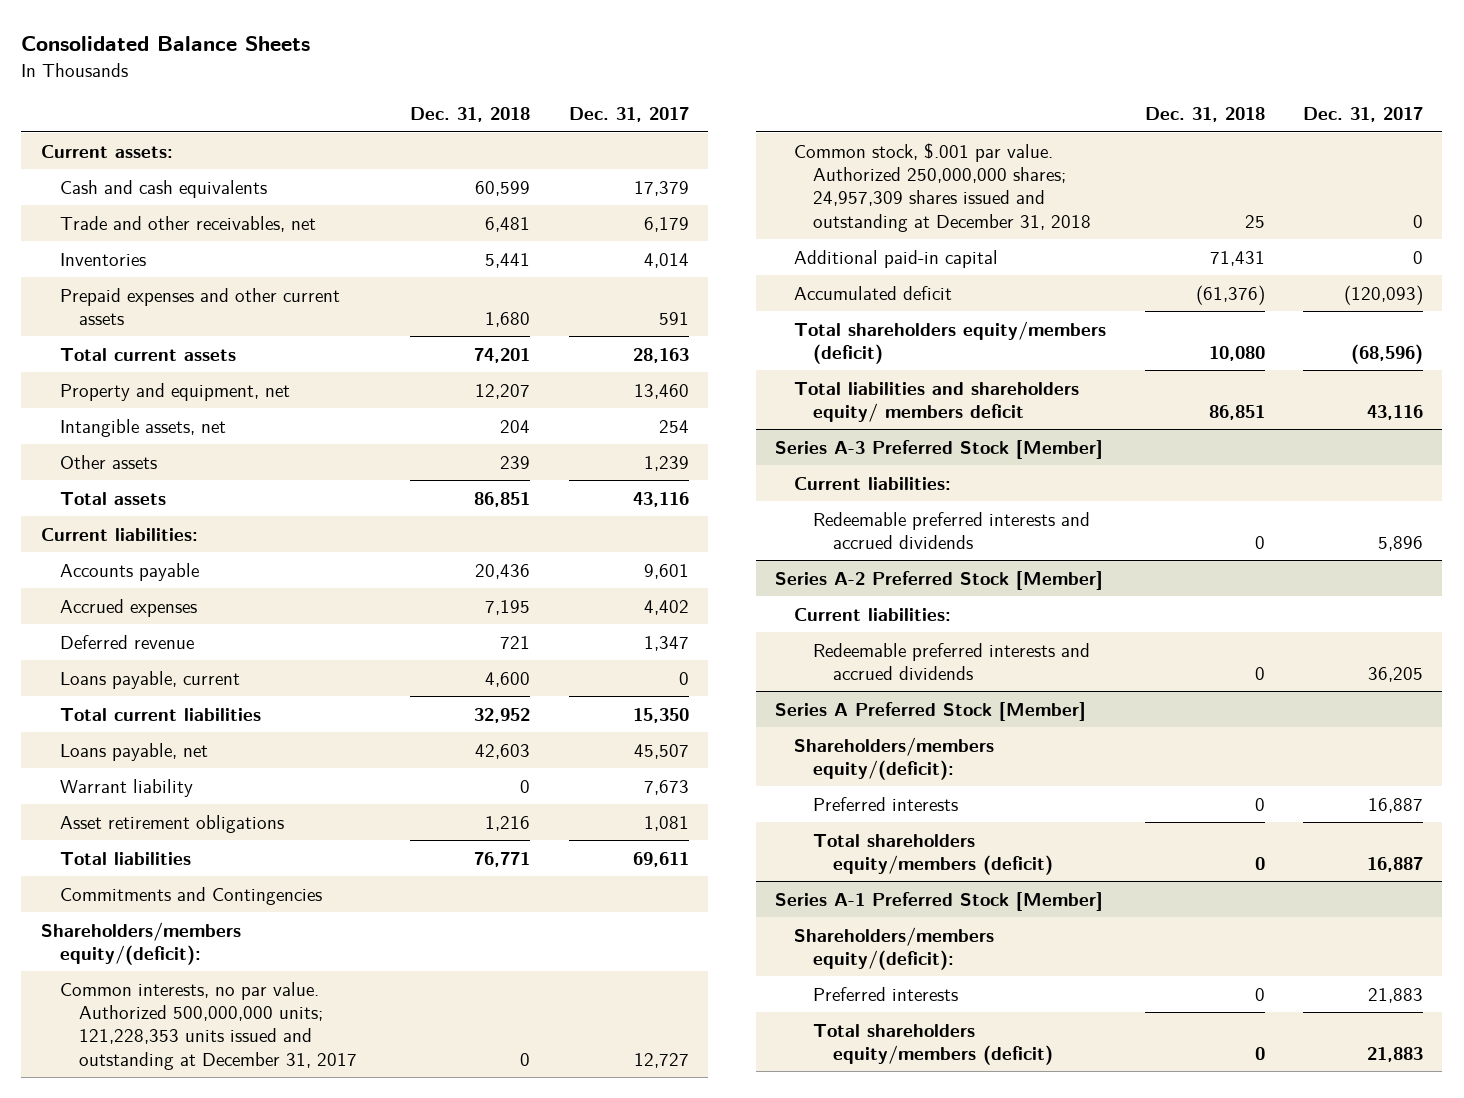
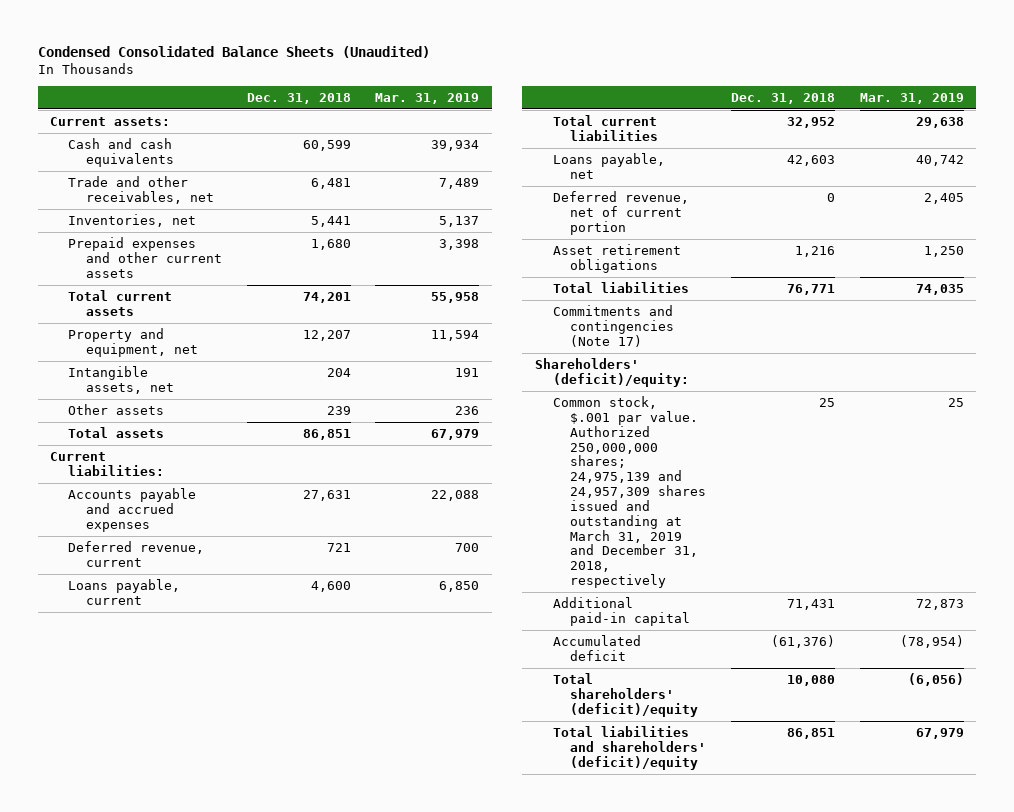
- Consolidated Balance Sheets
+ Condensed Consolidated Balance Sheets (Unaudited)
- | Dec. 31, 2018 | Dec. 31, 2017
+ | Dec. 31, 2018 | Mar. 31, 2019
- Inventories | 5,441 | 4,014
+ Inventories, net | 5,441 | 5,137
- Accounts payable | 20,436 | 9,601
- Accrued expenses | 7,195 | 4,402
- Deferred revenue | 721 | 1,347
+ Accounts payable and accrued expenses | 27,631 | 22,088
+ Deferred revenue, current | 721 | 700
- Warrant liability | 0 | 7,673
+ Deferred revenue, net of current portion | 0 | 2,405
- Commitments and Contingencies
- Shareholders/members equity/(deficit):
- Common interests, no par value. Authorized 500,000,000 units; 121,228,353 units issued and outstanding at December 31, 2017 | 0 | 12,727
- Common stock, $.001 par value. Authorized 250,000,000 shares; 24,957,309 shares issued and outstanding at December 31, 2018 | 25 | 0
+ Commitments and contingencies (Note 17)
+ Shareholders' (deficit)/equity:
+ Common stock, $.001 par value. Authorized 250,000,000 shares; 24,975,139 and 24,957,309 shares issued and outstanding at March 31, 2019 and December 31, 2018, respectively | 25 | 25
- Total shareholders equity/members (deficit) | 10,080 | (68,596)
- Total liabilities and shareholders equity/ members deficit | 86,851 | 43,116
- Series A-3 Preferred Stock [Member]
- Current liabilities:
- Redeemable preferred interests and accrued dividends | 0 | 5,896
- Series A-2 Preferred Stock [Member]
- Current liabilities:
- Redeemable preferred interests and accrued dividends | 0 | 36,205
- Series A Preferred Stock [Member]
- Shareholders/members equity/(deficit):
- Preferred interests | 0 | 16,887
- Total shareholders equity/members (deficit) | 0 | 16,887
- Series A-1 Preferred Stock [Member]
- Shareholders/members equity/(deficit):
- Preferred interests | 0 | 21,883
- Total shareholders equity/members (deficit) | 0 | 21,883
+ Total shareholders' (deficit)/equity | 10,080 | (6,056)
+ Total liabilities and shareholders' (deficit)/equity | 86,851 | 67,979

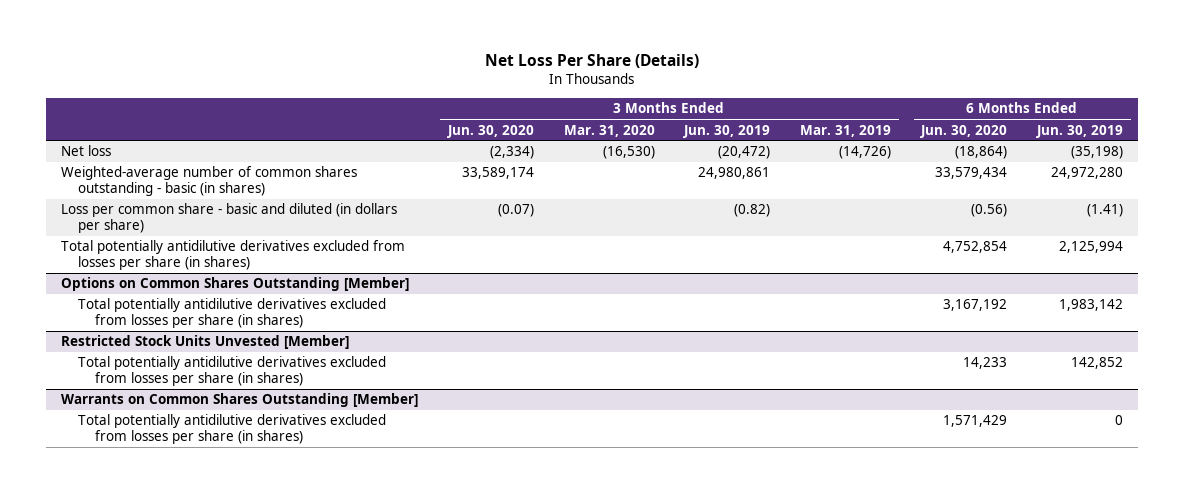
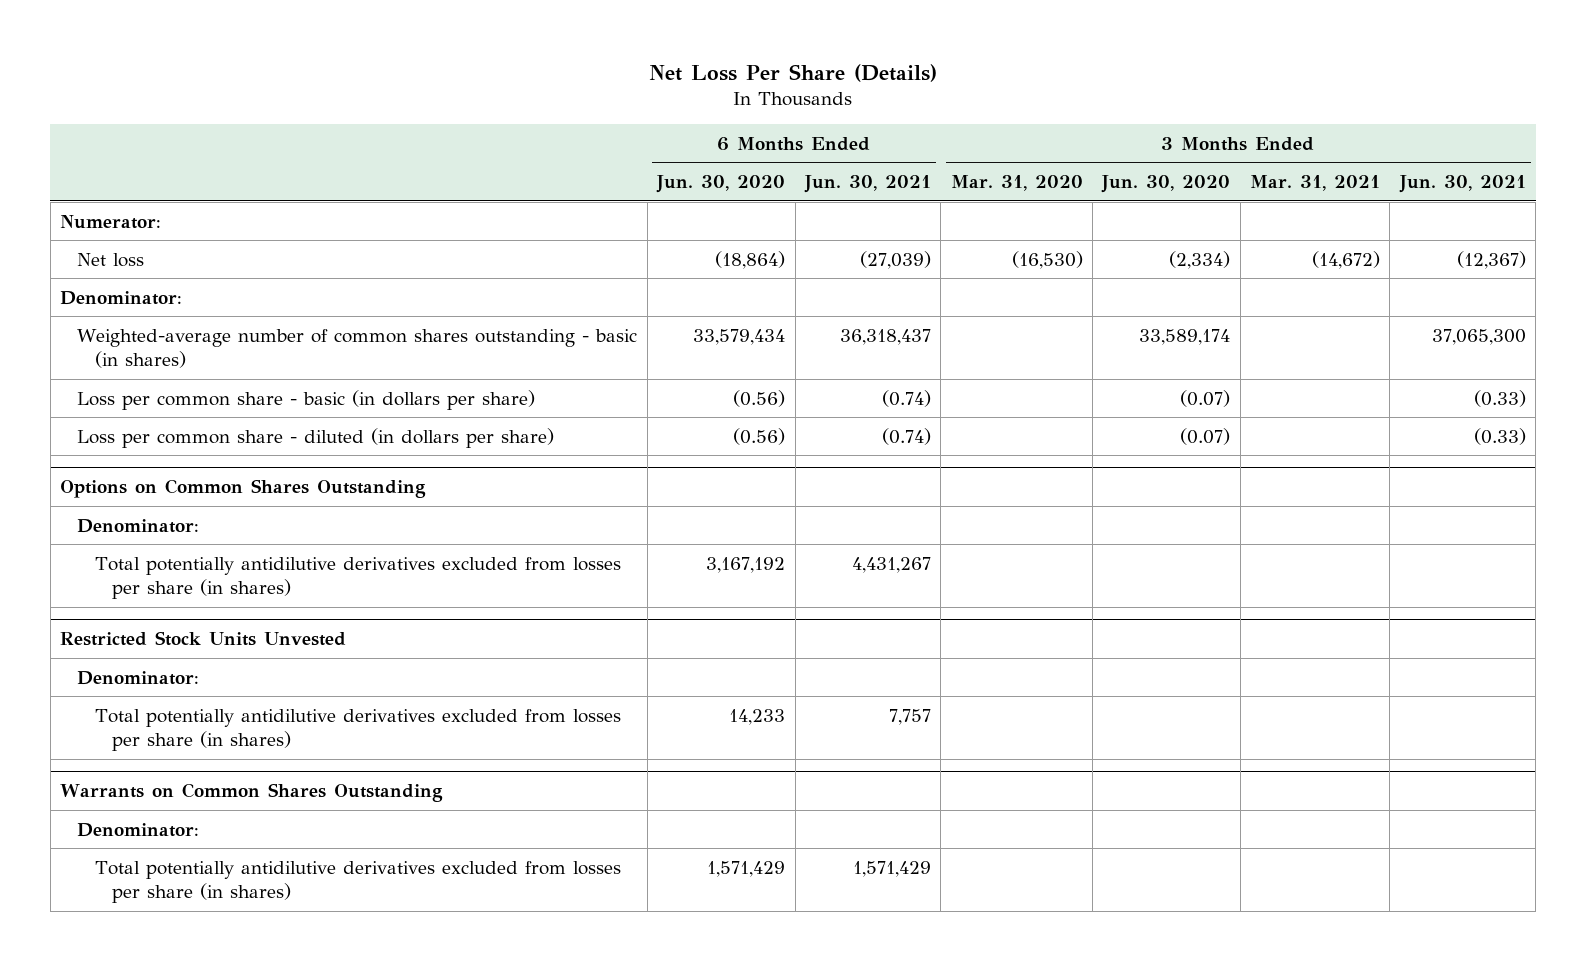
- | 3 Months Ended Jun. 30, 2020 | 3 Months Ended Mar. 31, 2020 | 3 Months Ended Jun. 30, 2019 | 3 Months Ended Mar. 31, 2019 | 6 Months Ended Jun. 30, 2020 | 6 Months Ended Jun. 30, 2019
+ | 6 Months Ended Jun. 30, 2020 | 6 Months Ended Jun. 30, 2021 | 3 Months Ended Mar. 31, 2020 | 3 Months Ended Jun. 30, 2020 | 3 Months Ended Mar. 31, 2021 | 3 Months Ended Jun. 30, 2021
+ Numerator:
+ Denominator:
- Loss per common share - basic and diluted (in dollars per share) | (0.07) | | (0.82) | | (0.56) | (1.41)
- Total potentially antidilutive derivatives excluded from losses per share (in shares) | | | | | 4,752,854 | 2,125,994
- Options on Common Shares Outstanding [Member]
+ Loss per common share - basic (in dollars per share) | (0.56) | (0.74) | | (0.07) | | (0.33)
+ Loss per common share - diluted (in dollars per share) | (0.56) | (0.74) | | (0.07) | | (0.33)
+ Options on Common Shares Outstanding
+ Denominator:
- Restricted Stock Units Unvested [Member]
+ Restricted Stock Units Unvested
+ Denominator:
- Warrants on Common Shares Outstanding [Member]
+ Warrants on Common Shares Outstanding
+ Denominator:

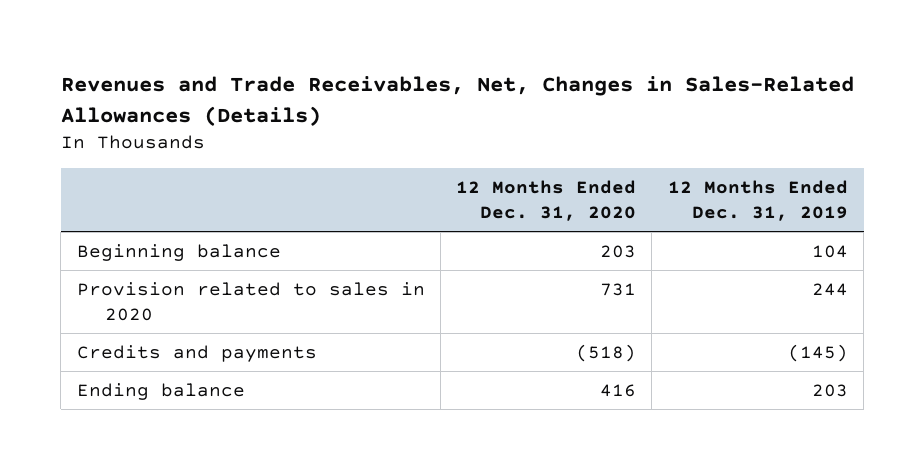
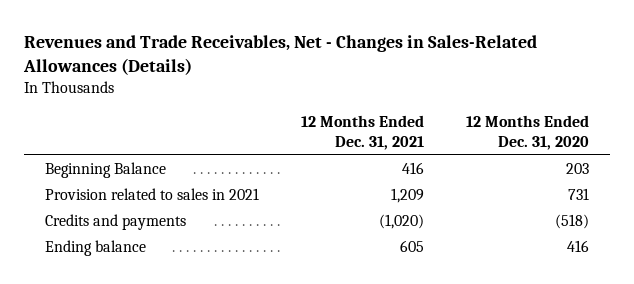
- Revenues and Trade Receivables, Net, Changes in Sales-Related Allowances (Details)
+ Revenues and Trade Receivables, Net - Changes in Sales-Related Allowances (Details)
- | 12 Months Ended Dec. 31, 2020 | 12 Months Ended Dec. 31, 2019
+ | 12 Months Ended Dec. 31, 2021 | 12 Months Ended Dec. 31, 2020
- Beginning balance | 203 | 104
- Provision related to sales in 2020 | 731 | 244
+ Beginning Balance | 416 | 203
+ Provision related to sales in 2021 | 1,209 | 731

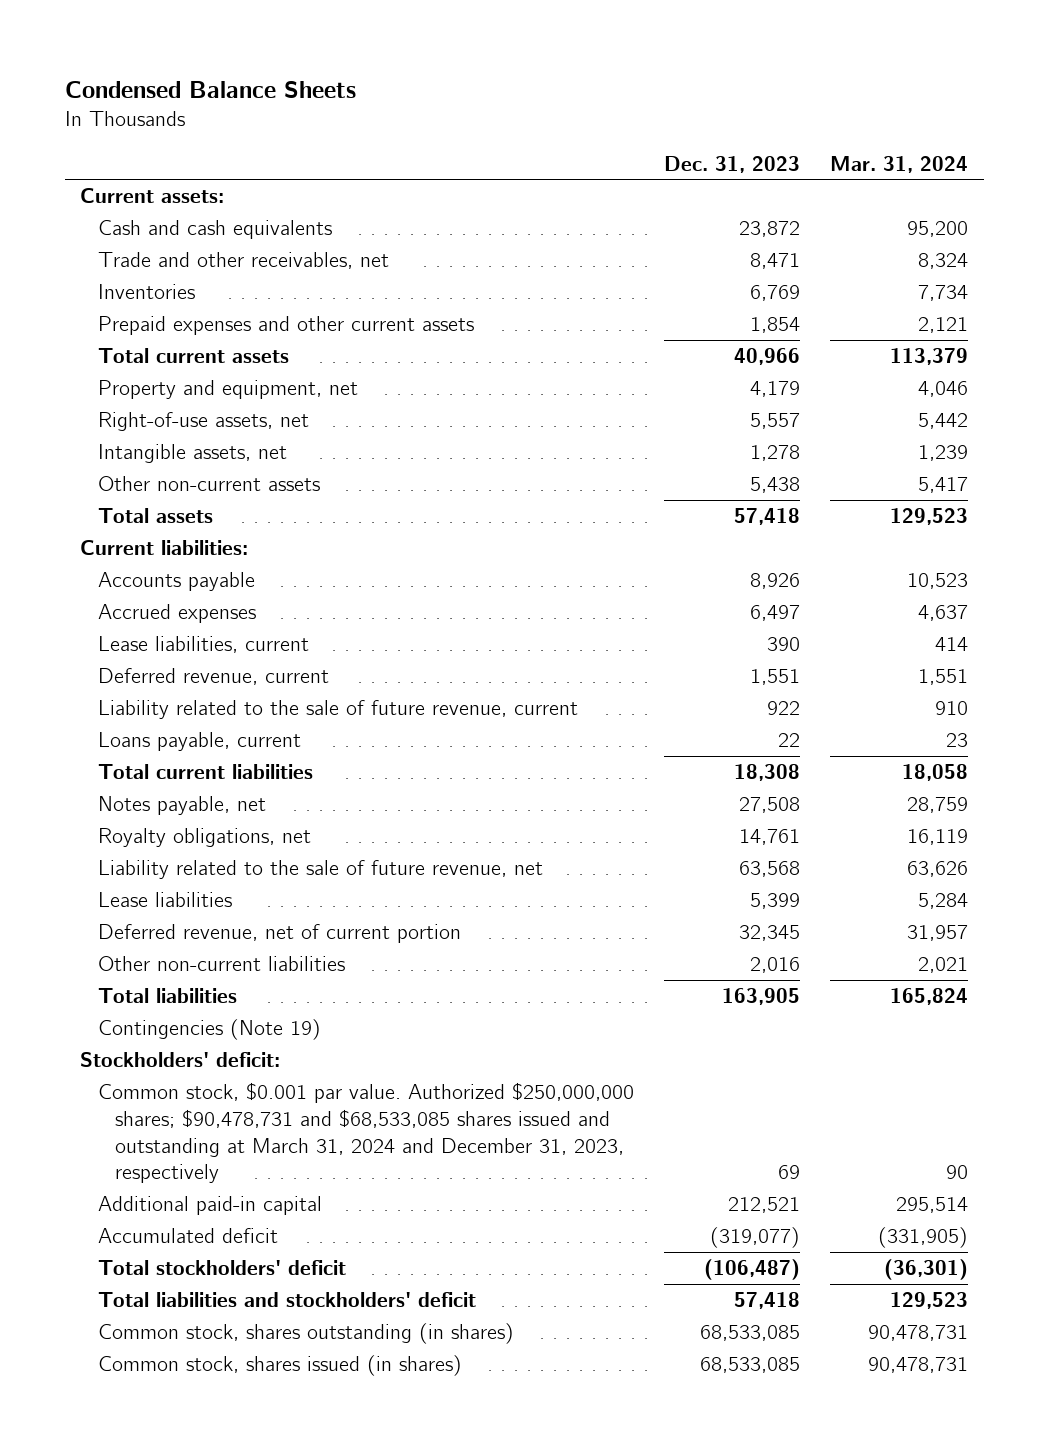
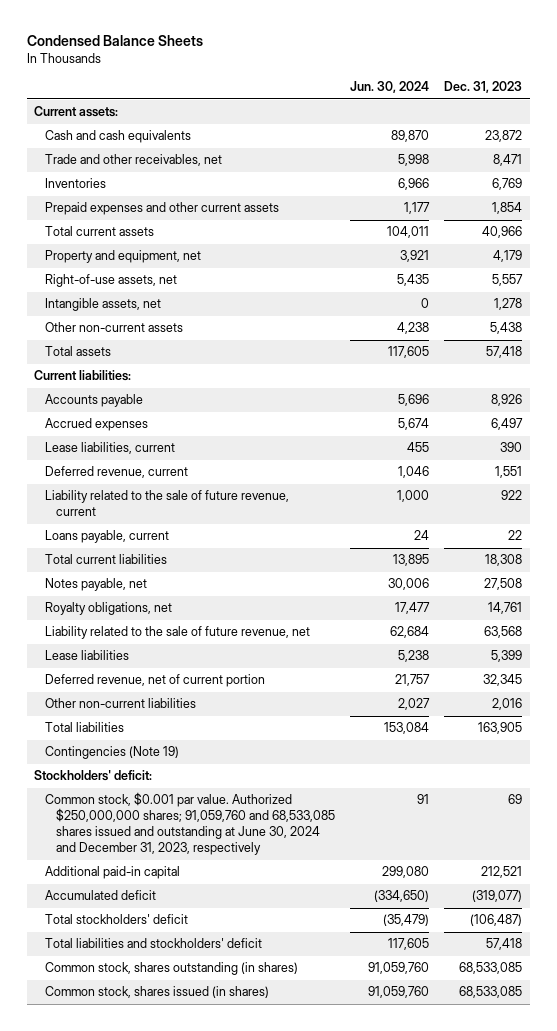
- | Dec. 31, 2023 | Mar. 31, 2024
+ | Jun. 30, 2024 | Dec. 31, 2023
- Common stock, $0.001 par value. Authorized $250,000,000 shares; $90,478,731 and $68,533,085 shares issued and outstanding at March 31, 2024 and December 31, 2023, respectively | 69 | 90
+ Common stock, $0.001 par value. Authorized $250,000,000 shares; 91,059,760 and 68,533,085 shares issued and outstanding at June 30, 2024 and December 31, 2023, respectively | 91 | 69

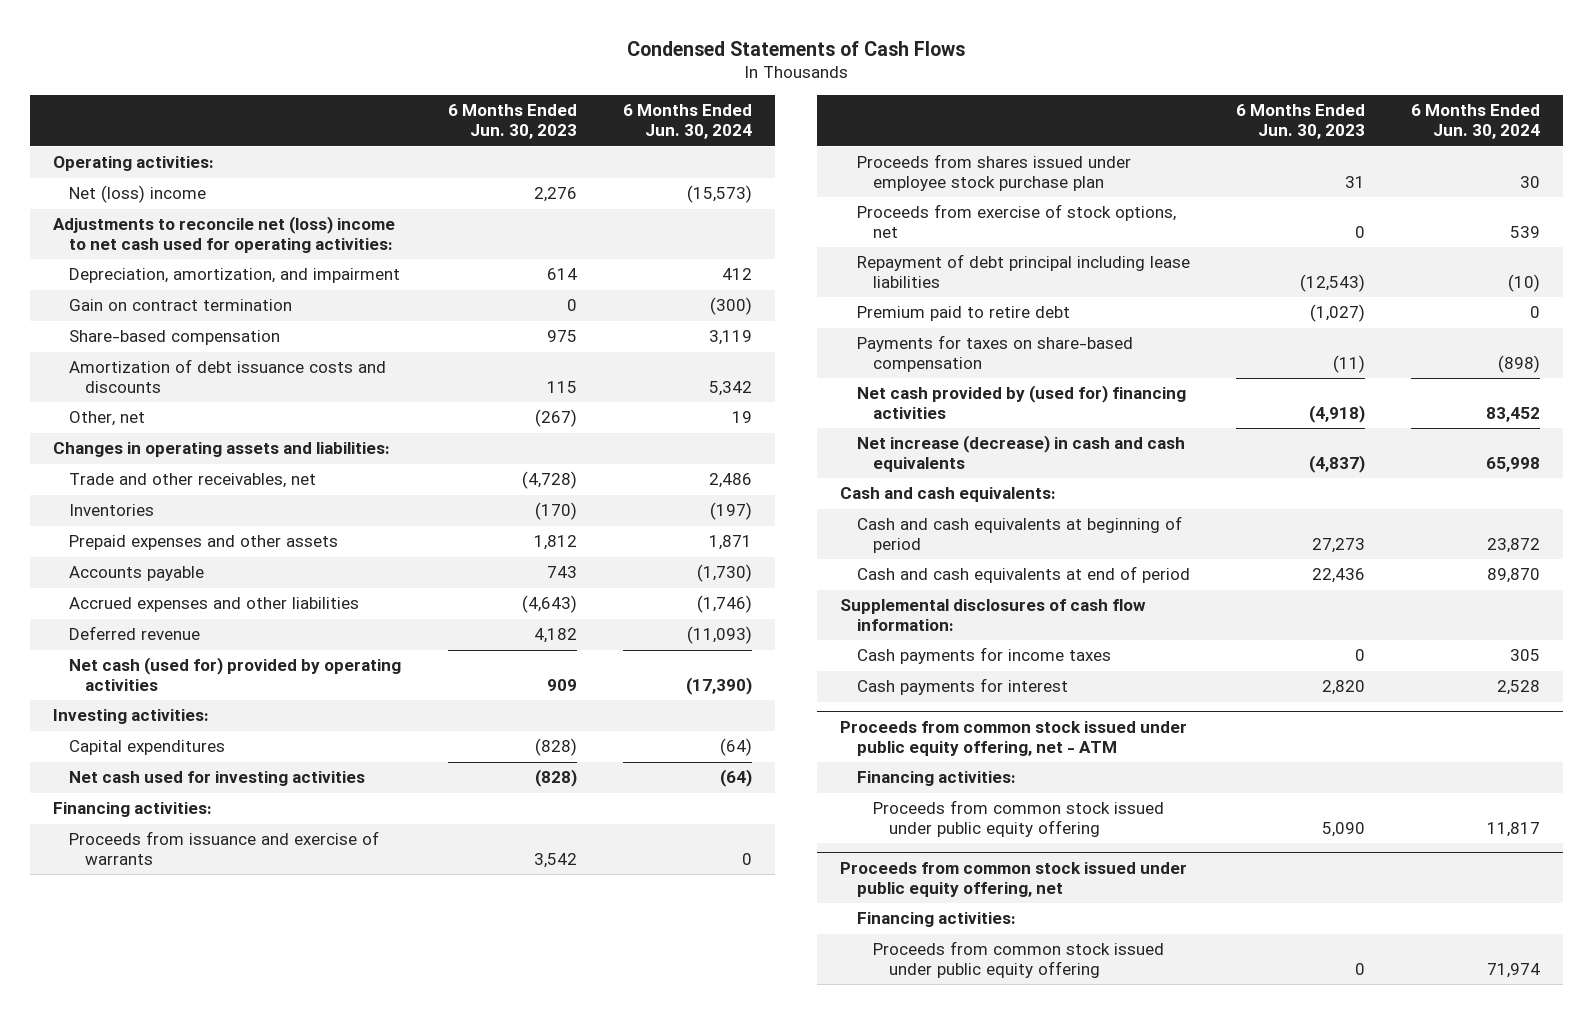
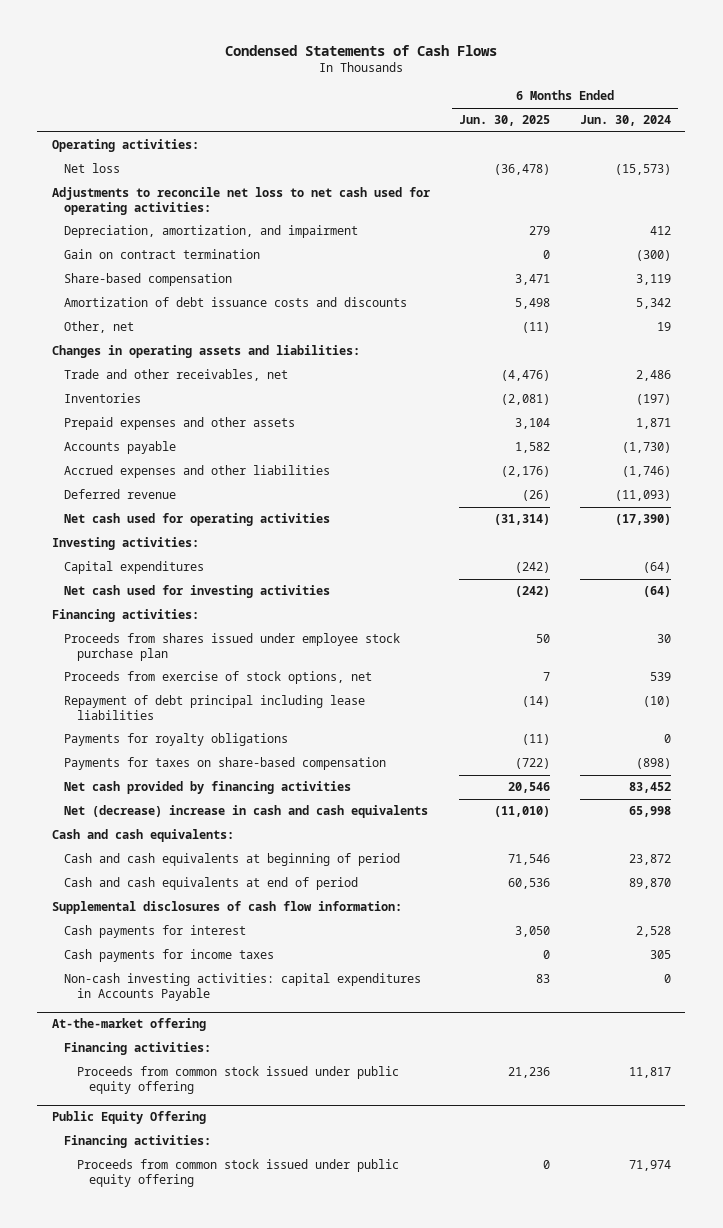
- | 6 Months Ended Jun. 30, 2023 | 6 Months Ended Jun. 30, 2024
+ | 6 Months Ended Jun. 30, 2025 | 6 Months Ended Jun. 30, 2024
- Net (loss) income | 2,276 | (15,573)
- Adjustments to reconcile net (loss) income to net cash used for operating activities:
+ Net loss | (36,478) | (15,573)
+ Adjustments to reconcile net loss to net cash used for operating activities:
- Net cash (used for) provided by operating activities | 909 | (17,390)
+ Net cash used for operating activities | (31,314) | (17,390)
- Proceeds from issuance and exercise of warrants | 3,542 | 0
- Premium paid to retire debt | (1,027) | 0
+ Payments for royalty obligations | (11) | 0
- Net cash provided by (used for) financing activities | (4,918) | 83,452
- Net increase (decrease) in cash and cash equivalents | (4,837) | 65,998
+ Net cash provided by financing activities | 20,546 | 83,452
+ Net (decrease) increase in cash and cash equivalents | (11,010) | 65,998
- Proceeds from common stock issued under public equity offering, net - ATM
moved down: Cash payments for income taxes | 0 | 305
+ Non-cash investing activities: capital expenditures in Accounts Payable | 83 | 0
+ At-the-market offering
- Proceeds from common stock issued under public equity offering, net
+ Public Equity Offering

